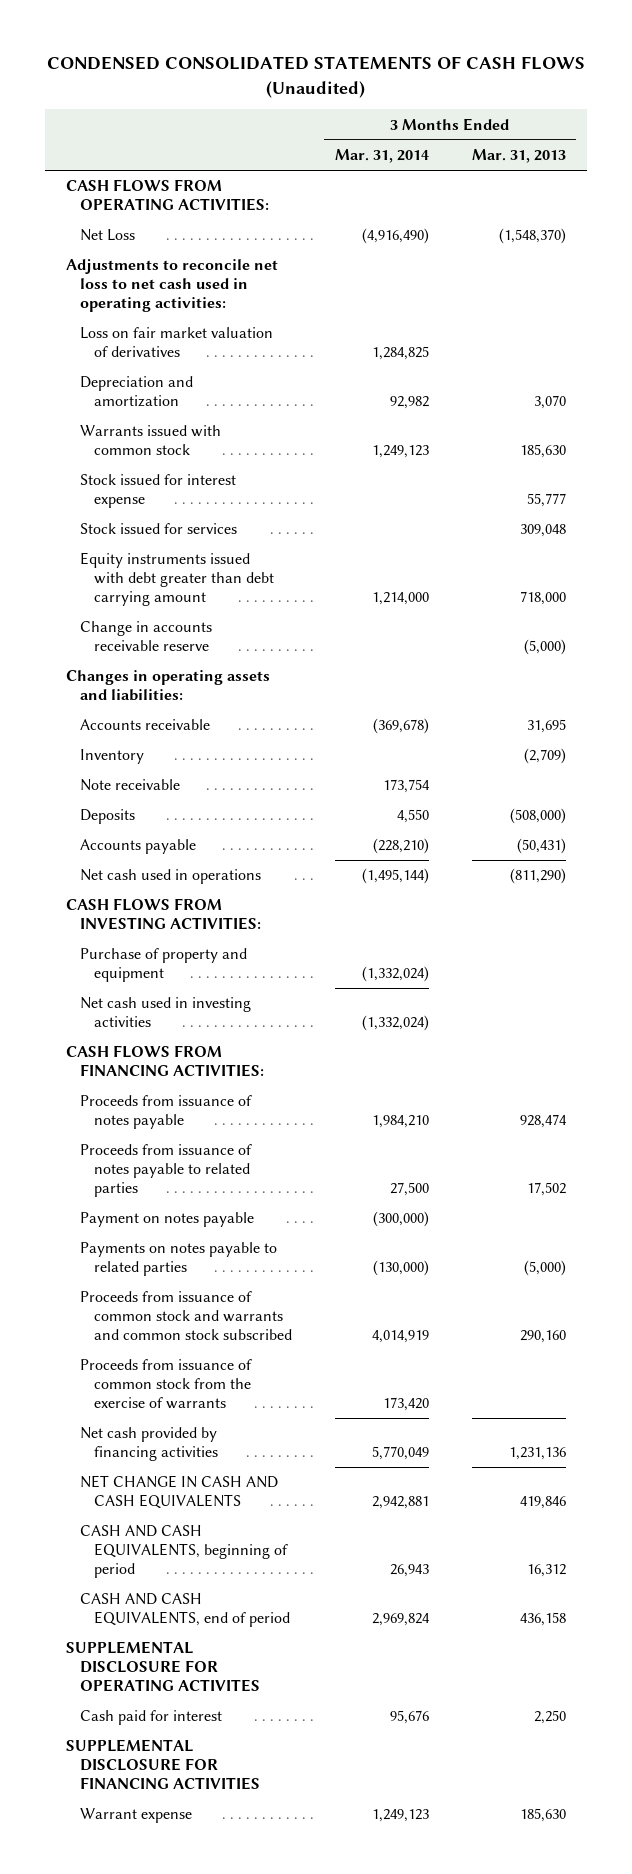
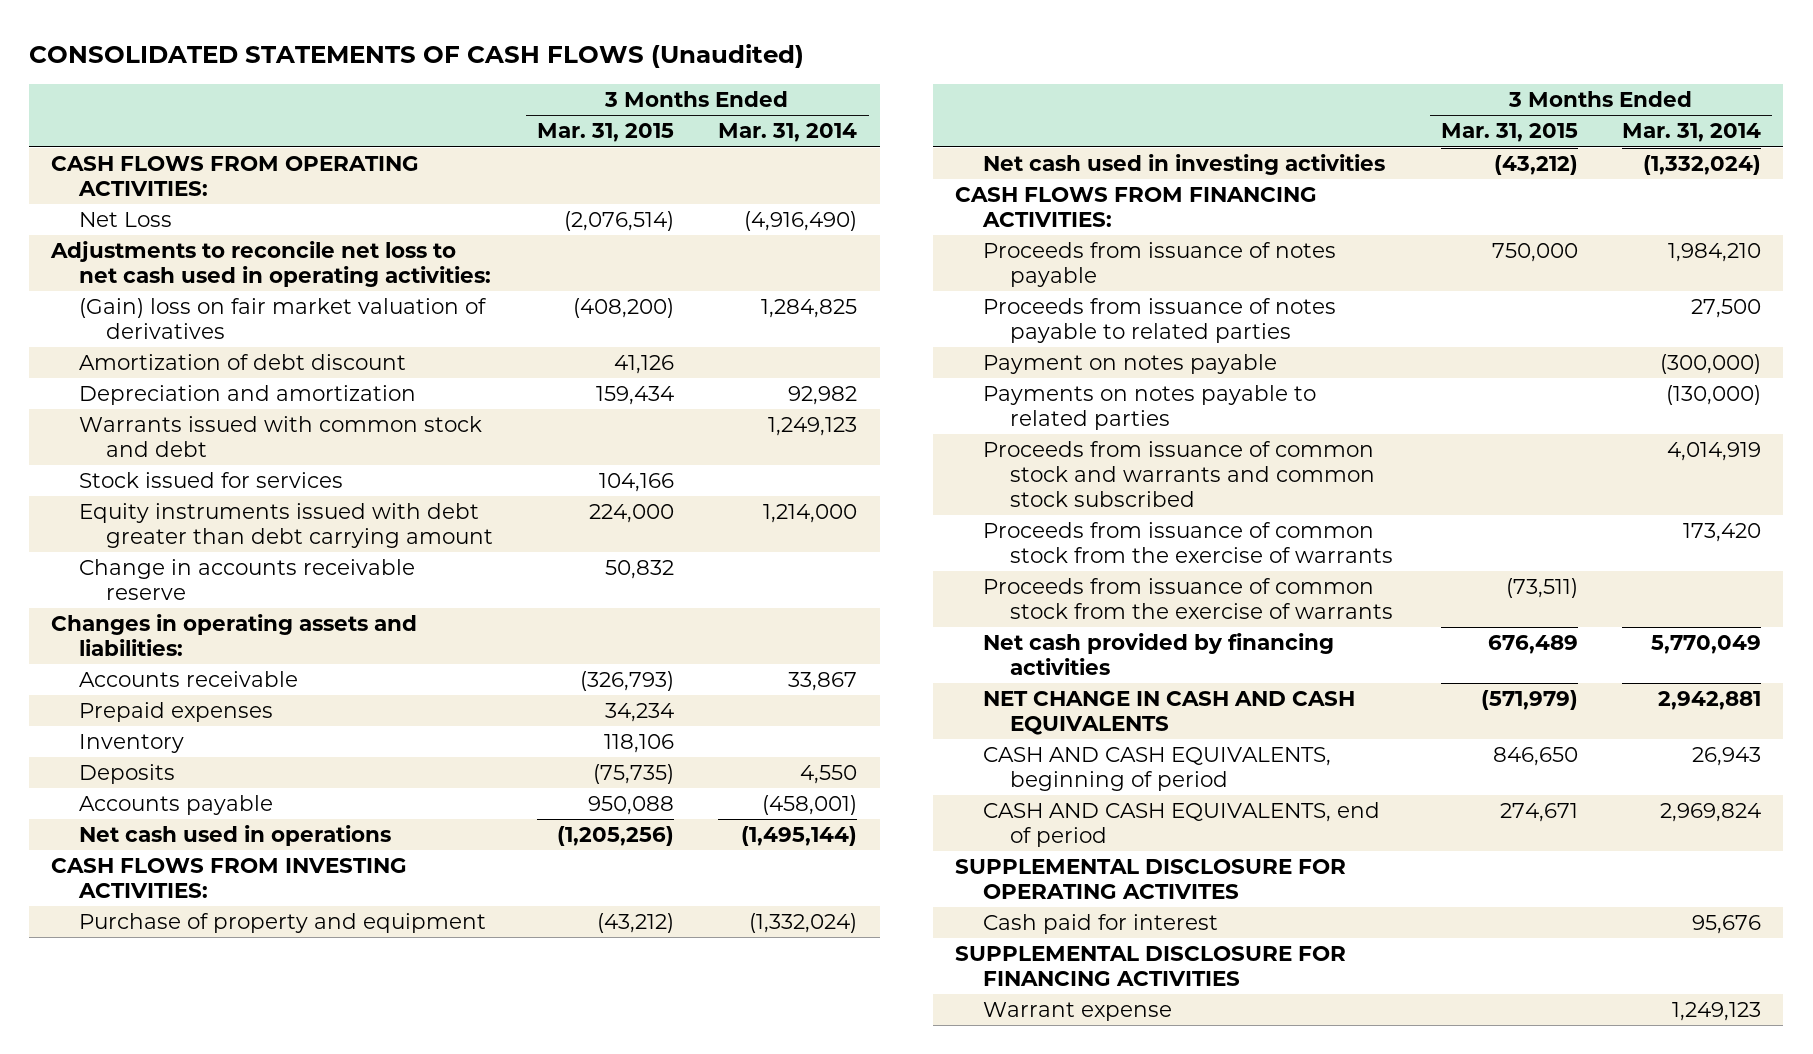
- CONDENSED CONSOLIDATED STATEMENTS OF CASH FLOWS (Unaudited)
+ CONSOLIDATED STATEMENTS OF CASH FLOWS (Unaudited)
- | 3 Months Ended Mar. 31, 2014 | 3 Months Ended Mar. 31, 2013
+ | 3 Months Ended Mar. 31, 2015 | 3 Months Ended Mar. 31, 2014
- Loss on fair market valuation of derivatives | 1,284,825 |
+ (Gain) loss on fair market valuation of derivatives | (408,200) | 1,284,825
+ Amortization of debt discount | 41,126 |
- Warrants issued with common stock | 1,249,123 | 185,630
- Stock issued for interest expense | | 55,777
+ Warrants issued with common stock and debt | | 1,249,123
- Accounts receivable | (369,678) | 31,695
+ Accounts receivable | (326,793) | 33,867
+ Prepaid expenses | 34,234 |
- Note receivable | 173,754 |
- Accounts payable | (228,210) | (50,431)
+ Accounts payable | 950,088 | (458,001)
+ Proceeds from issuance of common stock from the exercise of warrants | (73,511) |

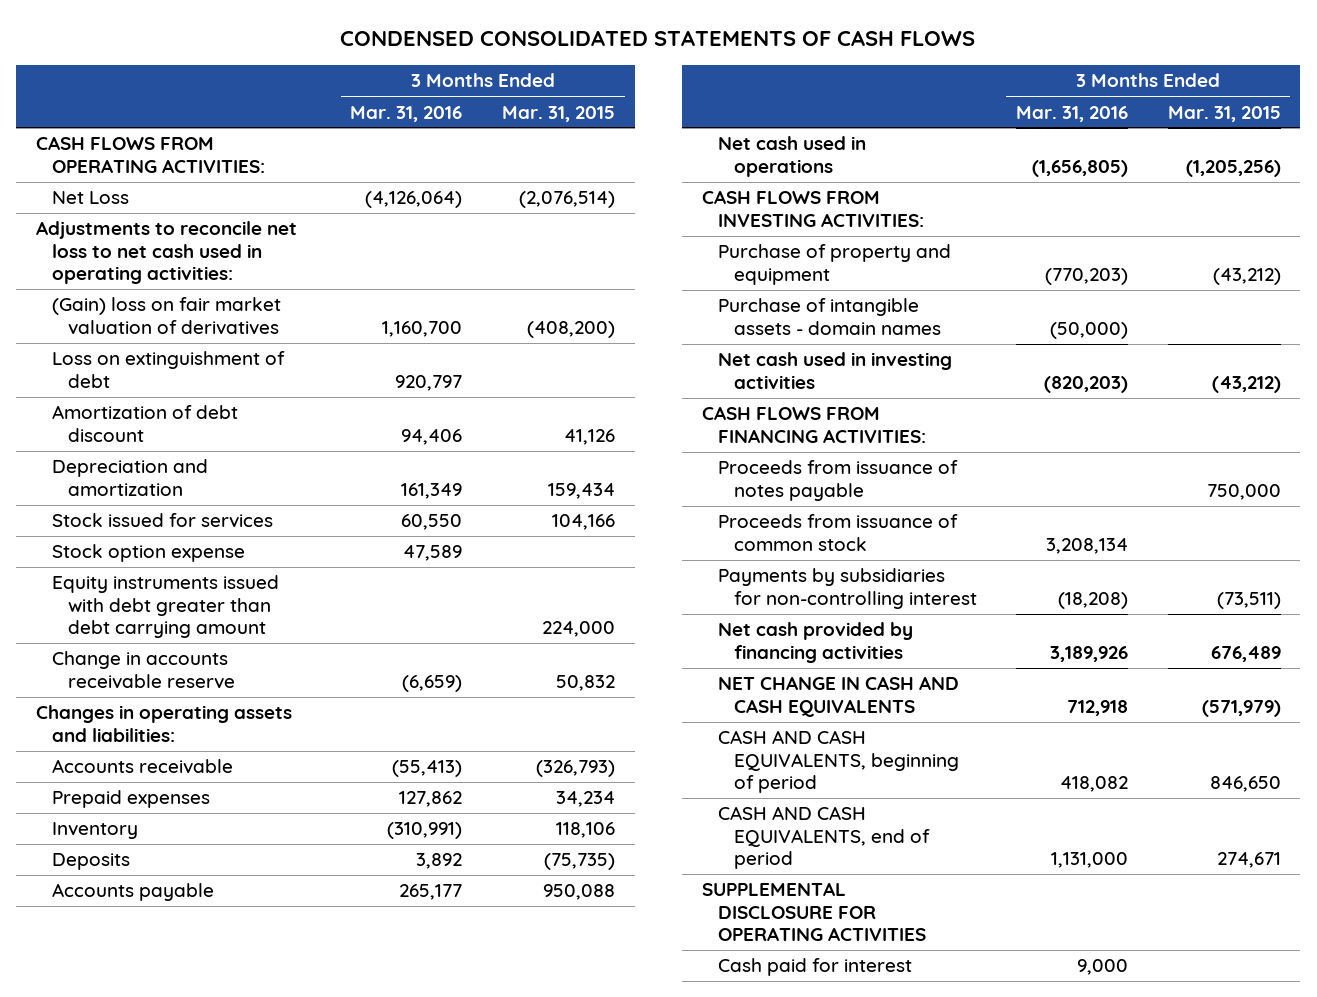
- CONSOLIDATED STATEMENTS OF CASH FLOWS (Unaudited)
+ CONDENSED CONSOLIDATED STATEMENTS OF CASH FLOWS
- | 3 Months Ended Mar. 31, 2015 | 3 Months Ended Mar. 31, 2014
+ | 3 Months Ended Mar. 31, 2016 | 3 Months Ended Mar. 31, 2015
+ Loss on extinguishment of debt | 920,797 |
- Warrants issued with common stock and debt | | 1,249,123
+ Stock option expense | 47,589 |
+ Purchase of intangible assets - domain names | (50,000) |
- Proceeds from issuance of notes payable to related parties | | 27,500
- Payment on notes payable | | (300,000)
- Payments on notes payable to related parties | | (130,000)
- Proceeds from issuance of common stock and warrants and common stock subscribed | | 4,014,919
- Proceeds from issuance of common stock from the exercise of warrants | | 173,420
- Proceeds from issuance of common stock from the exercise of warrants | (73,511) |
+ Proceeds from issuance of common stock | 3,208,134 |
+ Payments by subsidiaries for non-controlling interest | (18,208) | (73,511)
- SUPPLEMENTAL DISCLOSURE FOR OPERATING ACTIVITES
+ SUPPLEMENTAL DISCLOSURE FOR OPERATING ACTIVITIES
- SUPPLEMENTAL DISCLOSURE FOR FINANCING ACTIVITIES
- Warrant expense | | 1,249,123

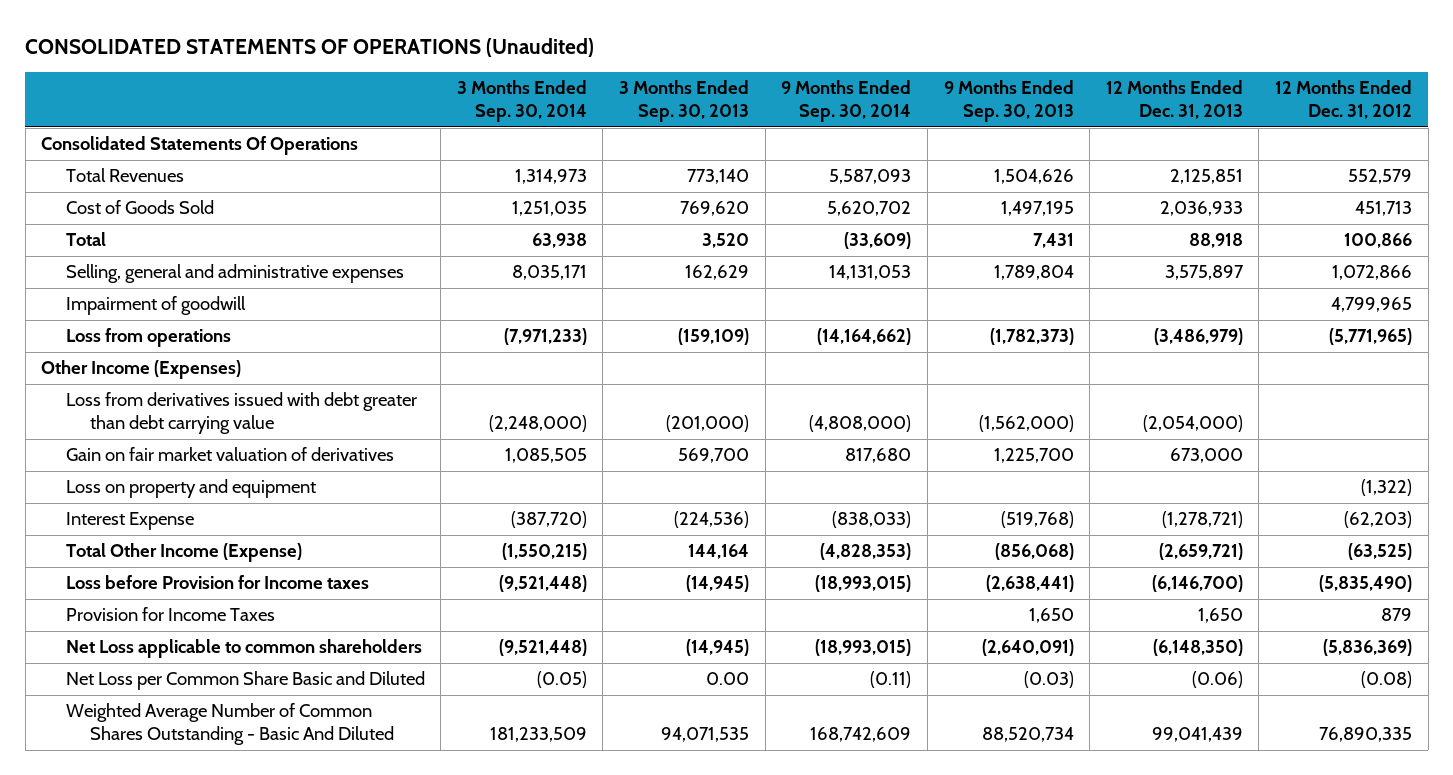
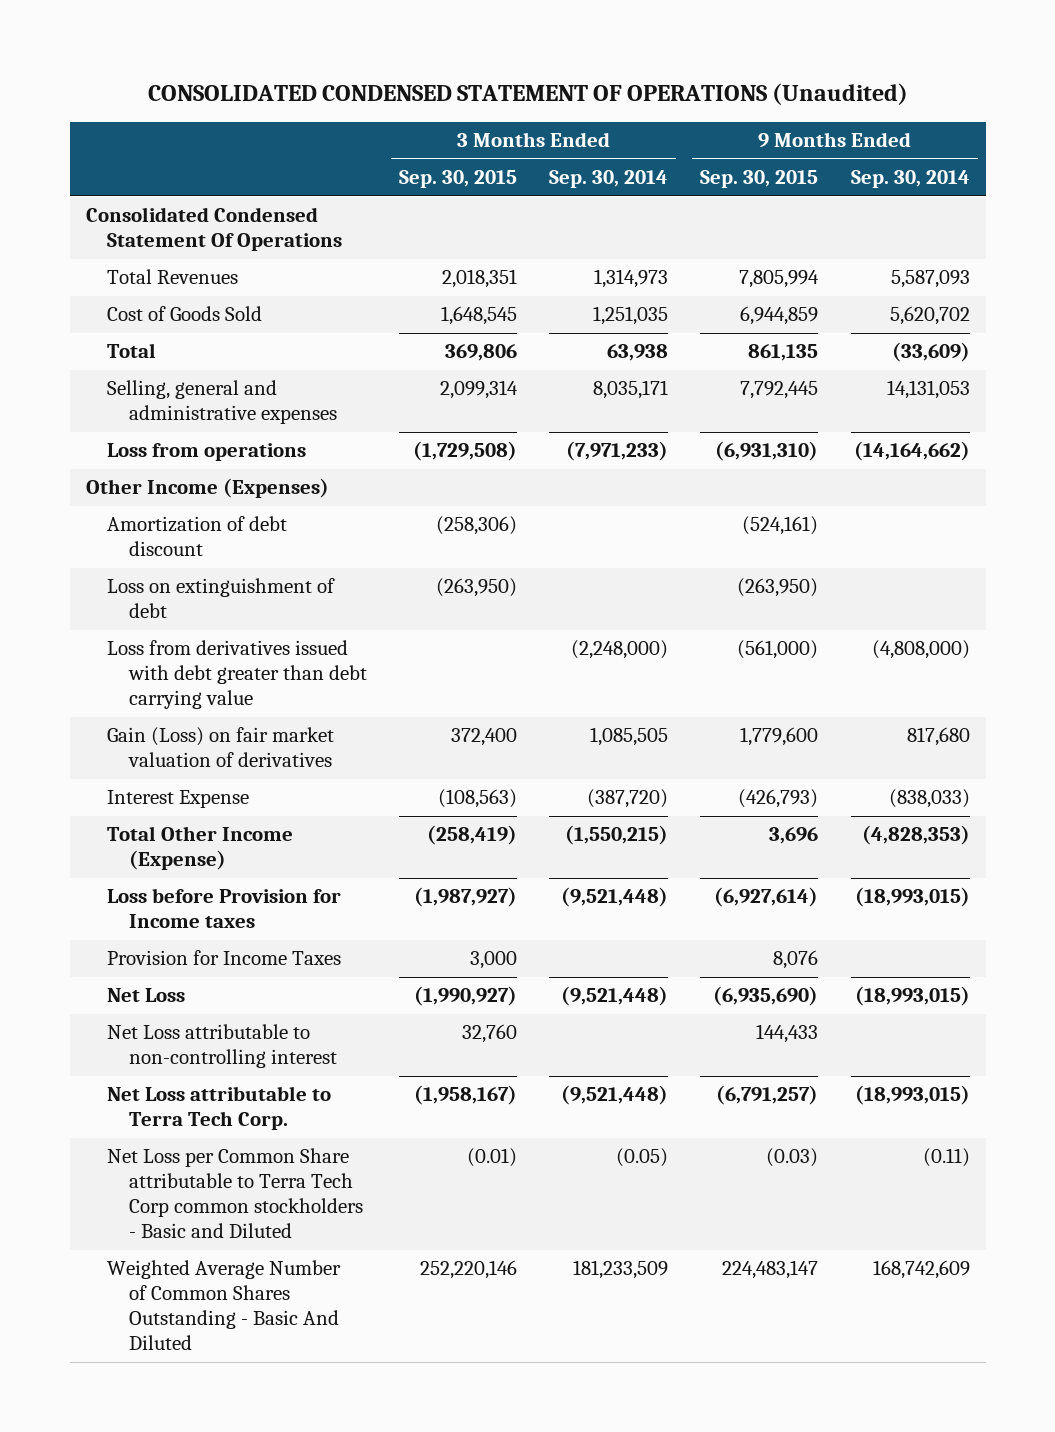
- CONSOLIDATED STATEMENTS OF OPERATIONS (Unaudited)
+ CONSOLIDATED CONDENSED STATEMENT OF OPERATIONS (Unaudited)
- | 3 Months Ended Sep. 30, 2014 | 3 Months Ended Sep. 30, 2013 | 9 Months Ended Sep. 30, 2014 | 9 Months Ended Sep. 30, 2013 | 12 Months Ended Dec. 31, 2013 | 12 Months Ended Dec. 31, 2012
+ | 3 Months Ended Sep. 30, 2015 | 3 Months Ended Sep. 30, 2014 | 9 Months Ended Sep. 30, 2015 | 9 Months Ended Sep. 30, 2014
- Consolidated Statements Of Operations
+ Consolidated Condensed Statement Of Operations
- Impairment of goodwill | | | | | | 4,799,965
+ Amortization of debt discount | (258,306) | | (524,161) |
+ Loss on extinguishment of debt | (263,950) | | (263,950) |
- Gain on fair market valuation of derivatives | 1,085,505 | 569,700 | 817,680 | 1,225,700 | 673,000 |
- Loss on property and equipment | | | | | | (1,322)
+ Gain (Loss) on fair market valuation of derivatives | 372,400 | 1,085,505 | 1,779,600 | 817,680
- Net Loss applicable to common shareholders | (9,521,448) | (14,945) | (18,993,015) | (2,640,091) | (6,148,350) | (5,836,369)
- Net Loss per Common Share Basic and Diluted | (0.05) | 0.00 | (0.11) | (0.03) | (0.06) | (0.08)
+ Net Loss | (1,990,927) | (9,521,448) | (6,935,690) | (18,993,015)
+ Net Loss attributable to non-controlling interest | 32,760 | | 144,433 |
+ Net Loss attributable to Terra Tech Corp. | (1,958,167) | (9,521,448) | (6,791,257) | (18,993,015)
+ Net Loss per Common Share attributable to Terra Tech Corp common stockholders - Basic and Diluted | (0.01) | (0.05) | (0.03) | (0.11)

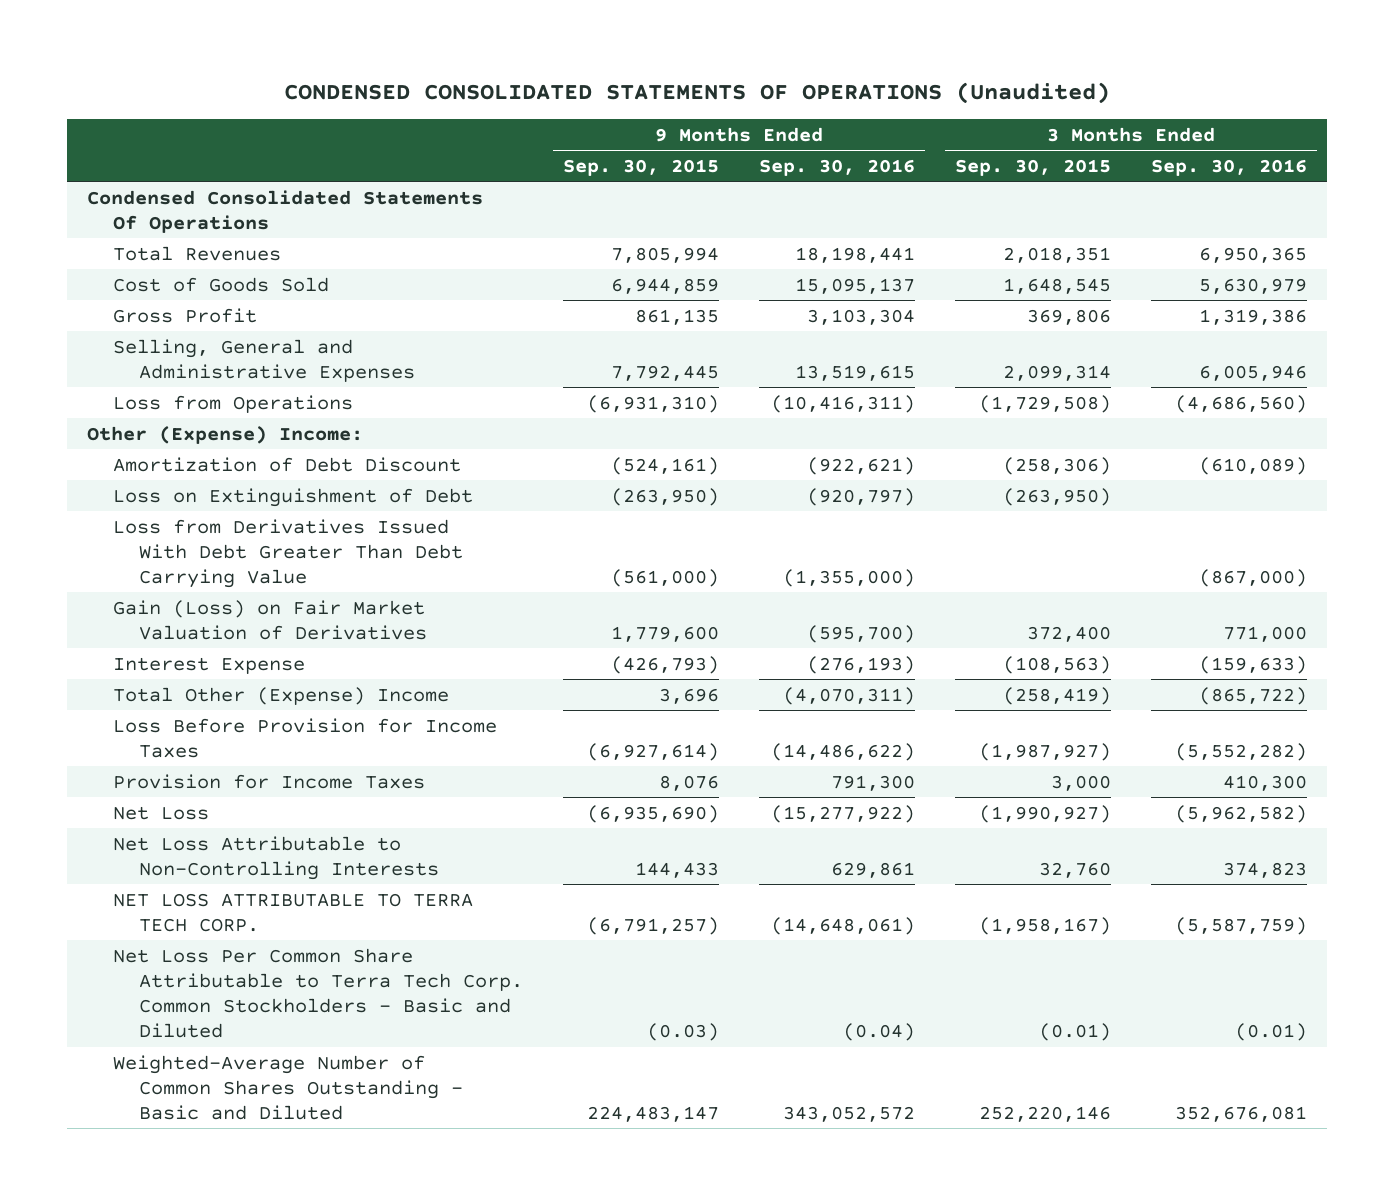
- CONSOLIDATED CONDENSED STATEMENT OF OPERATIONS (Unaudited)
+ CONDENSED CONSOLIDATED STATEMENTS OF OPERATIONS (Unaudited)
- | 3 Months Ended Sep. 30, 2015 | 3 Months Ended Sep. 30, 2014 | 9 Months Ended Sep. 30, 2015 | 9 Months Ended Sep. 30, 2014
+ | 9 Months Ended Sep. 30, 2015 | 9 Months Ended Sep. 30, 2016 | 3 Months Ended Sep. 30, 2015 | 3 Months Ended Sep. 30, 2016
- Consolidated Condensed Statement Of Operations
+ Condensed Consolidated Statements Of Operations
- Total | 369,806 | 63,938 | 861,135 | (33,609)
- Selling, general and administrative expenses | 2,099,314 | 8,035,171 | 7,792,445 | 14,131,053
- Loss from operations | (1,729,508) | (7,971,233) | (6,931,310) | (14,164,662)
- Other Income (Expenses)
- Amortization of debt discount | (258,306) | | (524,161) |
- Loss on extinguishment of debt | (263,950) | | (263,950) |
- Loss from derivatives issued with debt greater than debt carrying value | | (2,248,000) | (561,000) | (4,808,000)
- Gain (Loss) on fair market valuation of derivatives | 372,400 | 1,085,505 | 1,779,600 | 817,680
+ Gross Profit | 861,135 | 3,103,304 | 369,806 | 1,319,386
+ Selling, General and Administrative Expenses | 7,792,445 | 13,519,615 | 2,099,314 | 6,005,946
+ Loss from Operations | (6,931,310) | (10,416,311) | (1,729,508) | (4,686,560)
+ Other (Expense) Income:
+ Amortization of Debt Discount | (524,161) | (922,621) | (258,306) | (610,089)
+ Loss on Extinguishment of Debt | (263,950) | (920,797) | (263,950) |
+ Loss from Derivatives Issued With Debt Greater Than Debt Carrying Value | (561,000) | (1,355,000) | | (867,000)
+ Gain (Loss) on Fair Market Valuation of Derivatives | 1,779,600 | (595,700) | 372,400 | 771,000
- Total Other Income (Expense) | (258,419) | (1,550,215) | 3,696 | (4,828,353)
- Loss before Provision for Income taxes | (1,987,927) | (9,521,448) | (6,927,614) | (18,993,015)
+ Total Other (Expense) Income | 3,696 | (4,070,311) | (258,419) | (865,722)
+ Loss Before Provision for Income Taxes | (6,927,614) | (14,486,622) | (1,987,927) | (5,552,282)
- Net Loss attributable to non-controlling interest | 32,760 | | 144,433 |
- Net Loss attributable to Terra Tech Corp. | (1,958,167) | (9,521,448) | (6,791,257) | (18,993,015)
- Net Loss per Common Share attributable to Terra Tech Corp common stockholders - Basic and Diluted | (0.01) | (0.05) | (0.03) | (0.11)
- Weighted Average Number of Common Shares Outstanding - Basic And Diluted | 252,220,146 | 181,233,509 | 224,483,147 | 168,742,609
+ Net Loss Attributable to Non-Controlling Interests | 144,433 | 629,861 | 32,760 | 374,823
+ NET LOSS ATTRIBUTABLE TO TERRA TECH CORP. | (6,791,257) | (14,648,061) | (1,958,167) | (5,587,759)
+ Net Loss Per Common Share Attributable to Terra Tech Corp. Common Stockholders - Basic and Diluted | (0.03) | (0.04) | (0.01) | (0.01)
+ Weighted-Average Number of Common Shares Outstanding - Basic and Diluted | 224,483,147 | 343,052,572 | 252,220,146 | 352,676,081

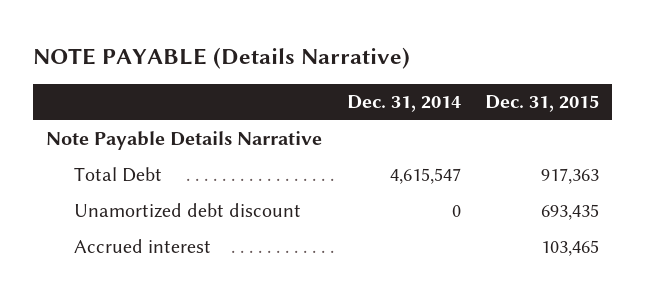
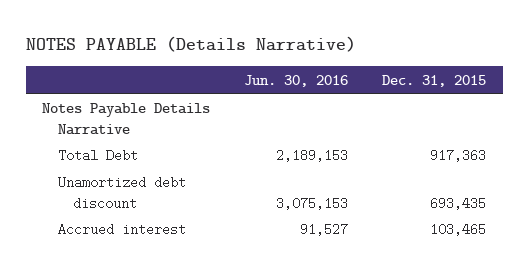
- NOTE PAYABLE (Details Narrative)
+ NOTES PAYABLE (Details Narrative)
- | Dec. 31, 2014 | Dec. 31, 2015
+ | Jun. 30, 2016 | Dec. 31, 2015
- Note Payable Details Narrative
+ Notes Payable Details Narrative

